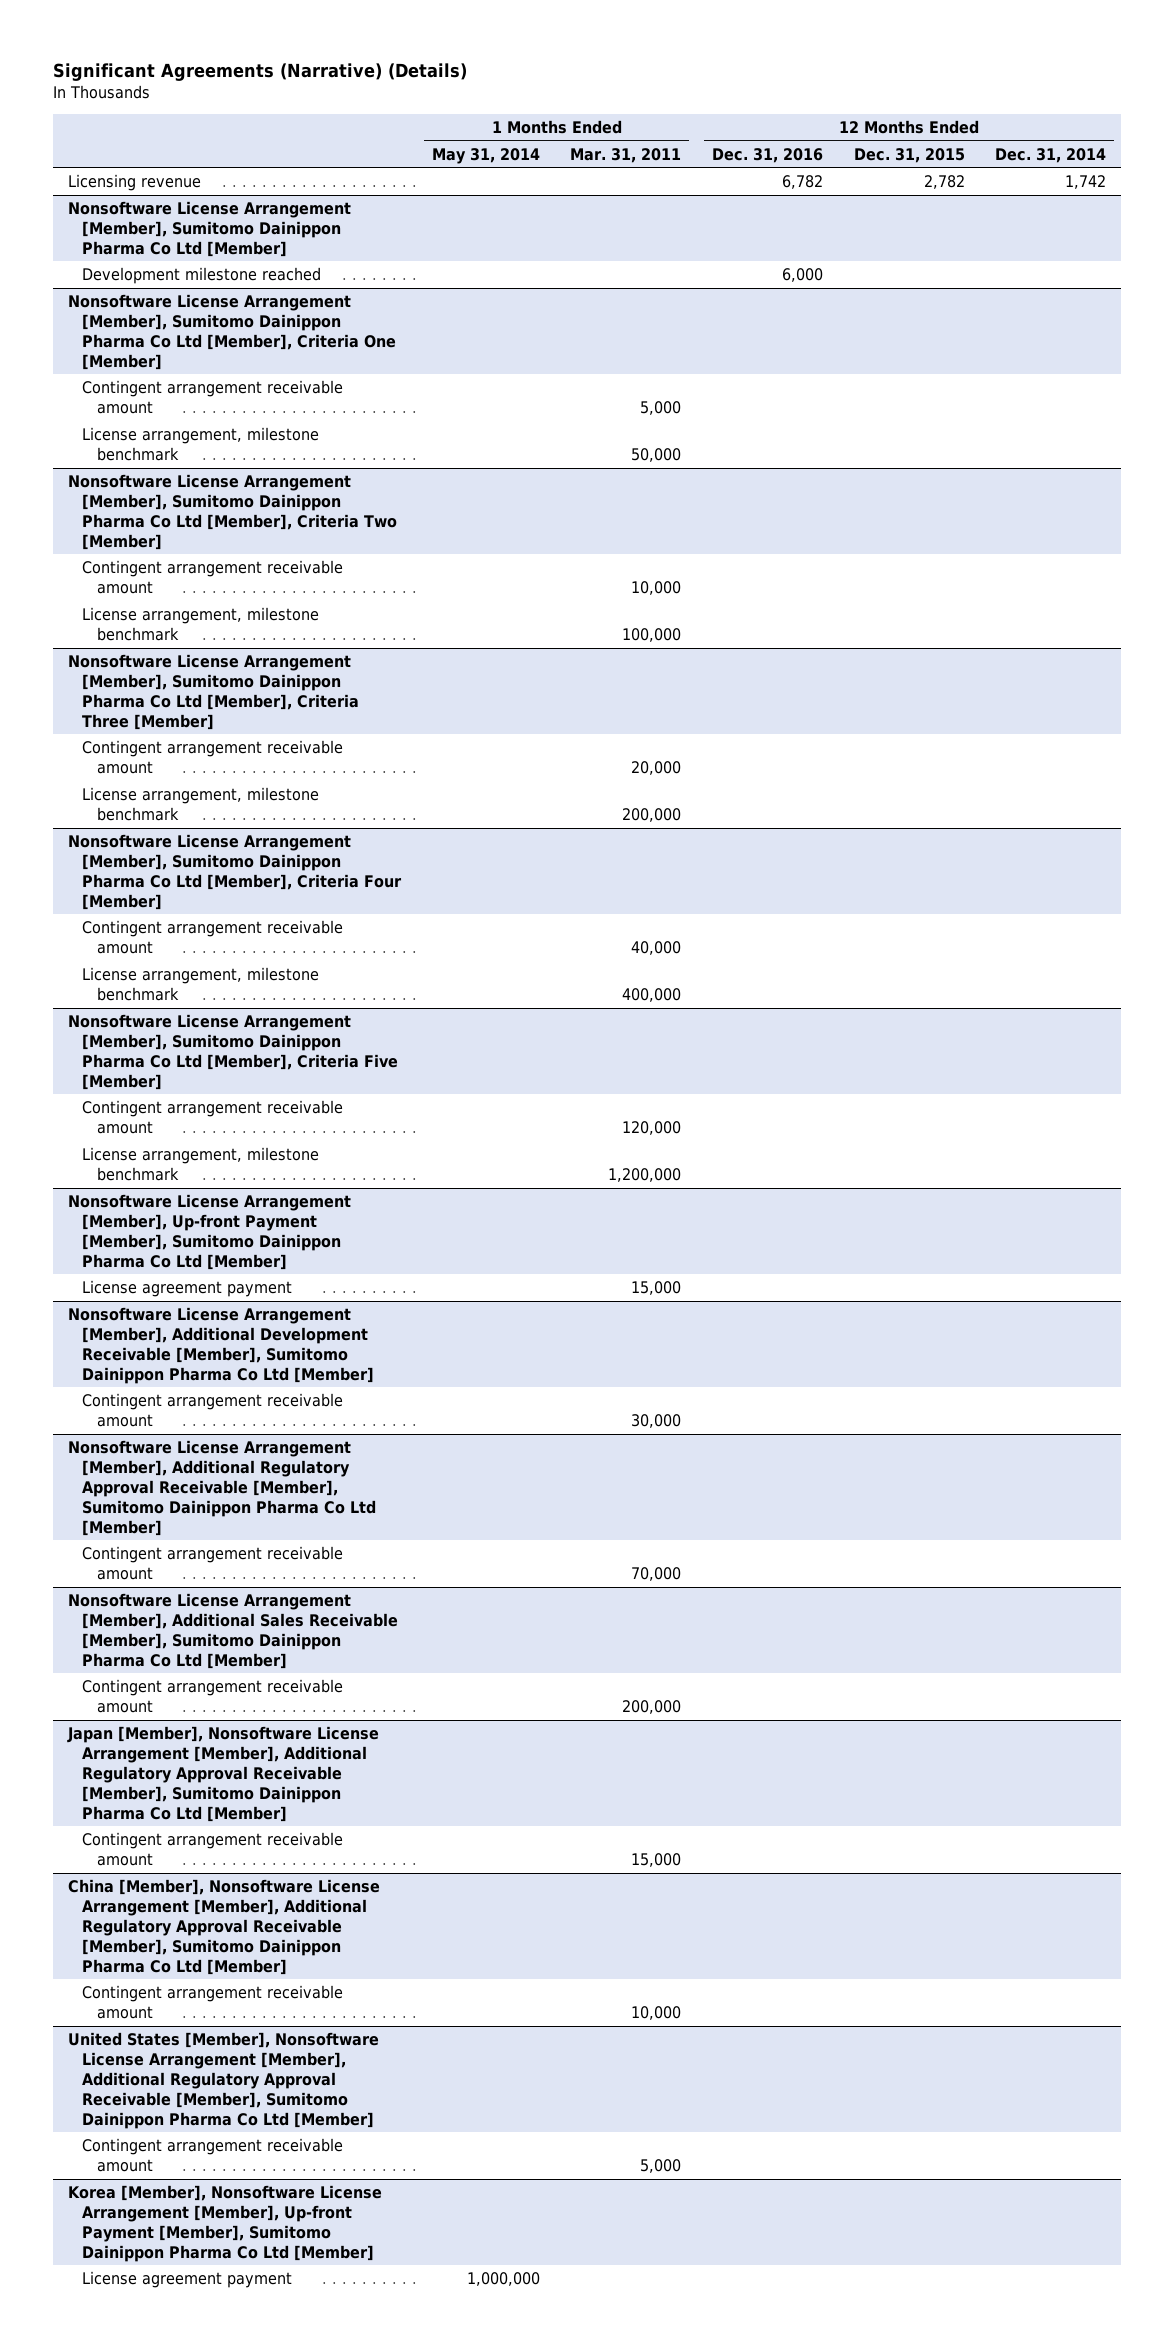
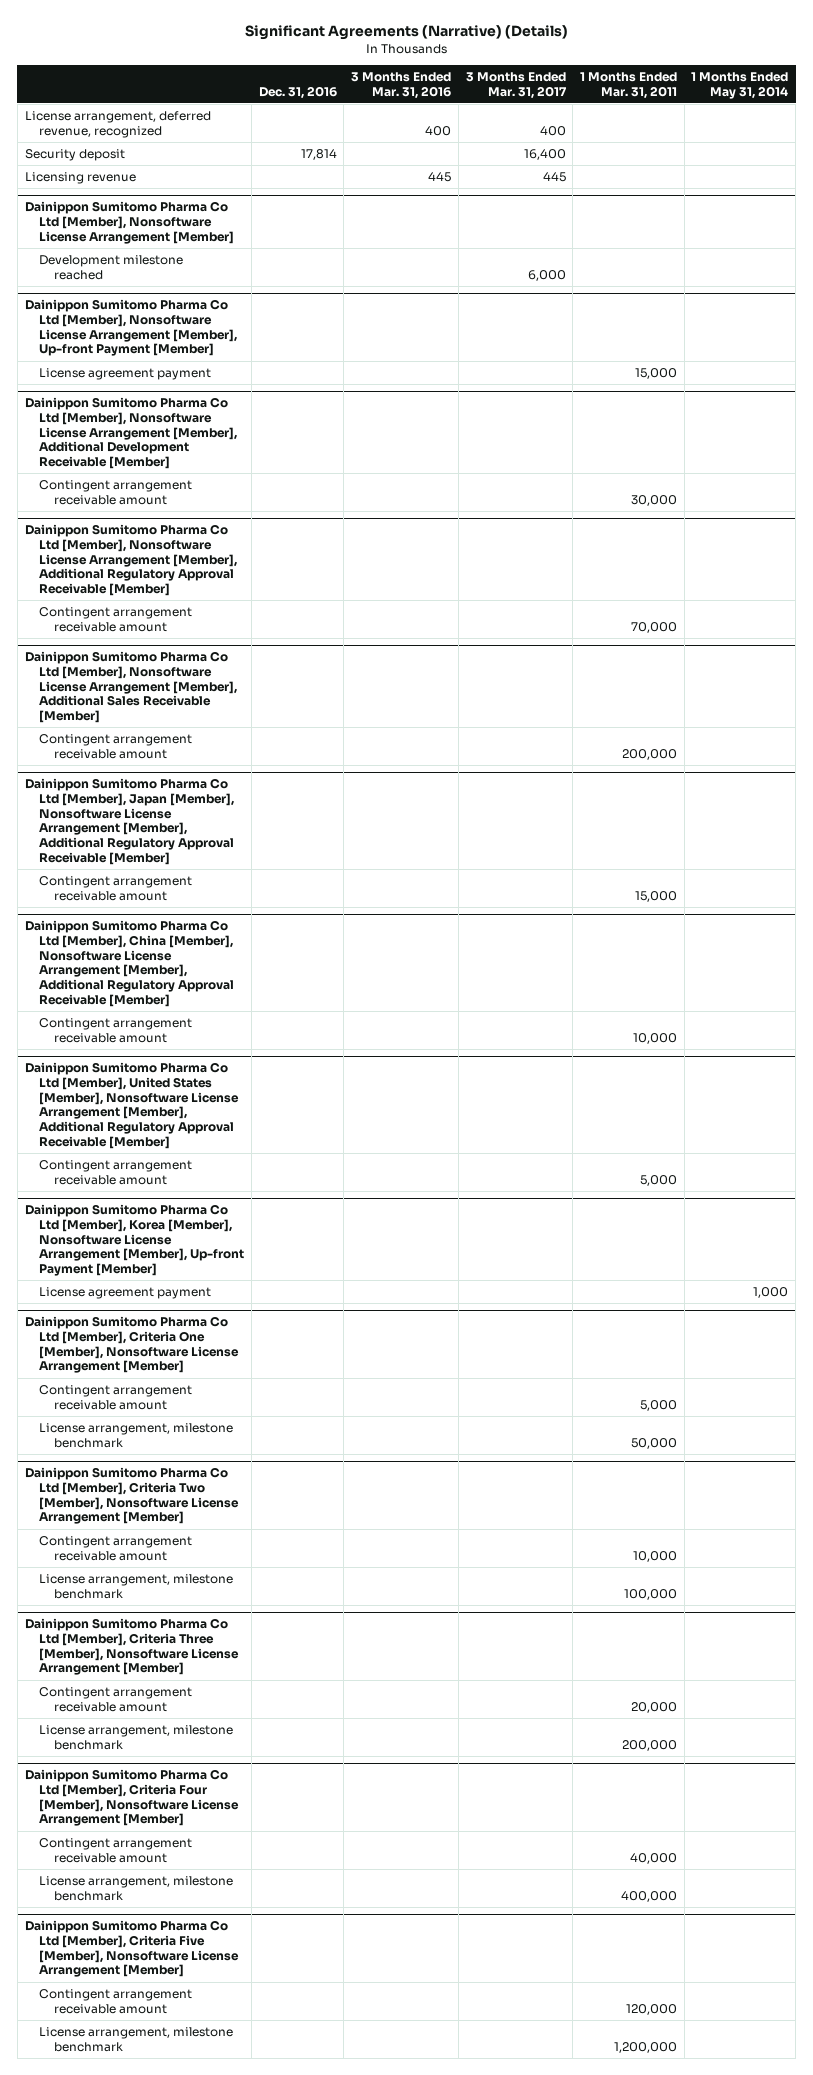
- | 1 Months Ended May 31, 2014 | 1 Months Ended Mar. 31, 2011 | 12 Months Ended Dec. 31, 2016 | 12 Months Ended Dec. 31, 2015 | 12 Months Ended Dec. 31, 2014
+ | Dec. 31, 2016 | 3 Months Ended Mar. 31, 2016 | 3 Months Ended Mar. 31, 2017 | 1 Months Ended Mar. 31, 2011 | 1 Months Ended May 31, 2014
+ License arrangement, deferred revenue, recognized | | 400 | 400 | |
+ Security deposit | 17,814 | | 16,400 | |
- Nonsoftware License Arrangement [Member], Sumitomo Dainippon Pharma Co Ltd [Member]
+ Dainippon Sumitomo Pharma Co Ltd [Member], Nonsoftware License Arrangement [Member]
- Nonsoftware License Arrangement [Member], Sumitomo Dainippon Pharma Co Ltd [Member], Criteria One [Member]
+ Dainippon Sumitomo Pharma Co Ltd [Member], Nonsoftware License Arrangement [Member], Up-front Payment [Member]
+ License agreement payment | | | | 15,000 |
+ Dainippon Sumitomo Pharma Co Ltd [Member], Nonsoftware License Arrangement [Member], Additional Development Receivable [Member]
+ Contingent arrangement receivable amount | | | | 30,000 |
+ Dainippon Sumitomo Pharma Co Ltd [Member], Nonsoftware License Arrangement [Member], Additional Regulatory Approval Receivable [Member]
+ Contingent arrangement receivable amount | | | | 70,000 |
+ Dainippon Sumitomo Pharma Co Ltd [Member], Nonsoftware License Arrangement [Member], Additional Sales Receivable [Member]
+ Contingent arrangement receivable amount | | | | 200,000 |
+ Dainippon Sumitomo Pharma Co Ltd [Member], Japan [Member], Nonsoftware License Arrangement [Member], Additional Regulatory Approval Receivable [Member]
+ Contingent arrangement receivable amount | | | | 15,000 |
+ Dainippon Sumitomo Pharma Co Ltd [Member], China [Member], Nonsoftware License Arrangement [Member], Additional Regulatory Approval Receivable [Member]
+ Contingent arrangement receivable amount | | | | 10,000 |
+ Dainippon Sumitomo Pharma Co Ltd [Member], United States [Member], Nonsoftware License Arrangement [Member], Additional Regulatory Approval Receivable [Member]
+ Dainippon Sumitomo Pharma Co Ltd [Member], Korea [Member], Nonsoftware License Arrangement [Member], Up-front Payment [Member]
+ License agreement payment | | | | | 1,000
+ Dainippon Sumitomo Pharma Co Ltd [Member], Criteria One [Member], Nonsoftware License Arrangement [Member]
+ Contingent arrangement receivable amount | | | | 5,000 |
- Nonsoftware License Arrangement [Member], Sumitomo Dainippon Pharma Co Ltd [Member], Criteria Two [Member]
+ Dainippon Sumitomo Pharma Co Ltd [Member], Criteria Two [Member], Nonsoftware License Arrangement [Member]
- Nonsoftware License Arrangement [Member], Sumitomo Dainippon Pharma Co Ltd [Member], Criteria Three [Member]
+ Dainippon Sumitomo Pharma Co Ltd [Member], Criteria Three [Member], Nonsoftware License Arrangement [Member]
- Nonsoftware License Arrangement [Member], Sumitomo Dainippon Pharma Co Ltd [Member], Criteria Four [Member]
+ Dainippon Sumitomo Pharma Co Ltd [Member], Criteria Four [Member], Nonsoftware License Arrangement [Member]
- Nonsoftware License Arrangement [Member], Sumitomo Dainippon Pharma Co Ltd [Member], Criteria Five [Member]
+ Dainippon Sumitomo Pharma Co Ltd [Member], Criteria Five [Member], Nonsoftware License Arrangement [Member]
- Nonsoftware License Arrangement [Member], Up-front Payment [Member], Sumitomo Dainippon Pharma Co Ltd [Member]
- License agreement payment | | 15,000 | | |
- Nonsoftware License Arrangement [Member], Additional Development Receivable [Member], Sumitomo Dainippon Pharma Co Ltd [Member]
- Contingent arrangement receivable amount | | 30,000 | | |
- Nonsoftware License Arrangement [Member], Additional Regulatory Approval Receivable [Member], Sumitomo Dainippon Pharma Co Ltd [Member]
- Contingent arrangement receivable amount | | 70,000 | | |
- Nonsoftware License Arrangement [Member], Additional Sales Receivable [Member], Sumitomo Dainippon Pharma Co Ltd [Member]
- Contingent arrangement receivable amount | | 200,000 | | |
- Japan [Member], Nonsoftware License Arrangement [Member], Additional Regulatory Approval Receivable [Member], Sumitomo Dainippon Pharma Co Ltd [Member]
- Contingent arrangement receivable amount | | 15,000 | | |
- China [Member], Nonsoftware License Arrangement [Member], Additional Regulatory Approval Receivable [Member], Sumitomo Dainippon Pharma Co Ltd [Member]
- Contingent arrangement receivable amount | | 10,000 | | |
- United States [Member], Nonsoftware License Arrangement [Member], Additional Regulatory Approval Receivable [Member], Sumitomo Dainippon Pharma Co Ltd [Member]
- Contingent arrangement receivable amount | | 5,000 | | |
- Korea [Member], Nonsoftware License Arrangement [Member], Up-front Payment [Member], Sumitomo Dainippon Pharma Co Ltd [Member]
- License agreement payment | 1,000,000 | | | |

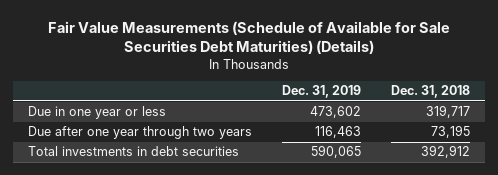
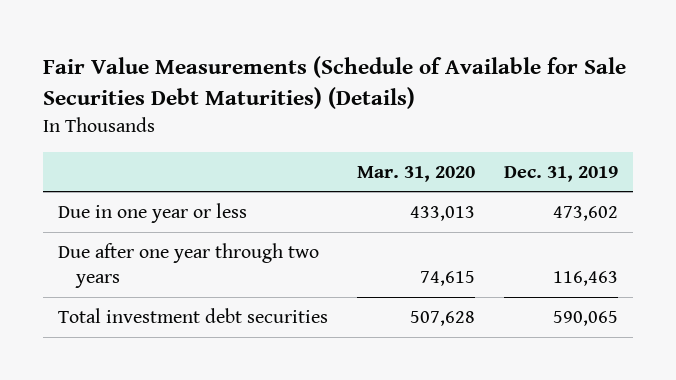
- | Dec. 31, 2019 | Dec. 31, 2018
+ | Mar. 31, 2020 | Dec. 31, 2019
- Total investments in debt securities | 590,065 | 392,912
+ Total investment debt securities | 507,628 | 590,065

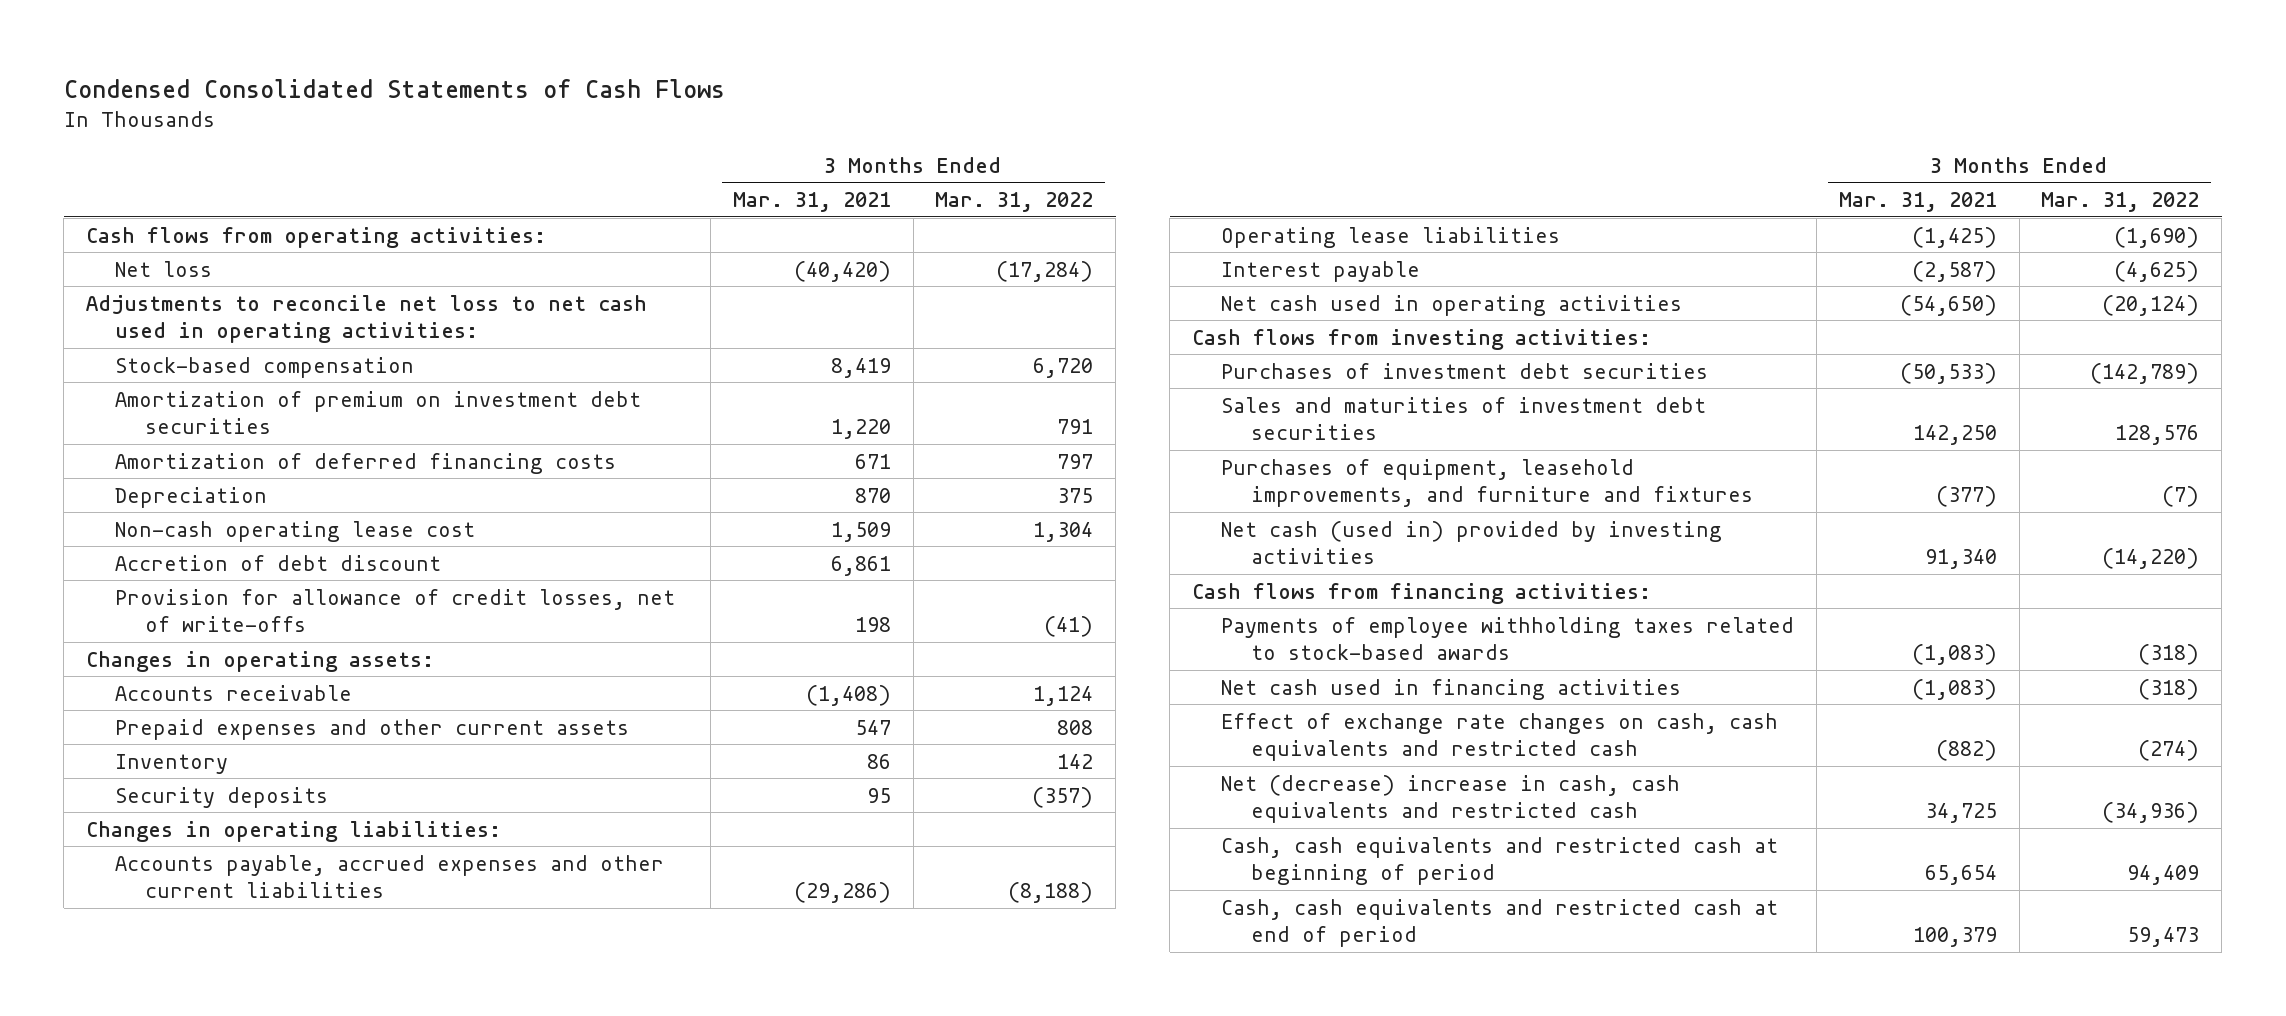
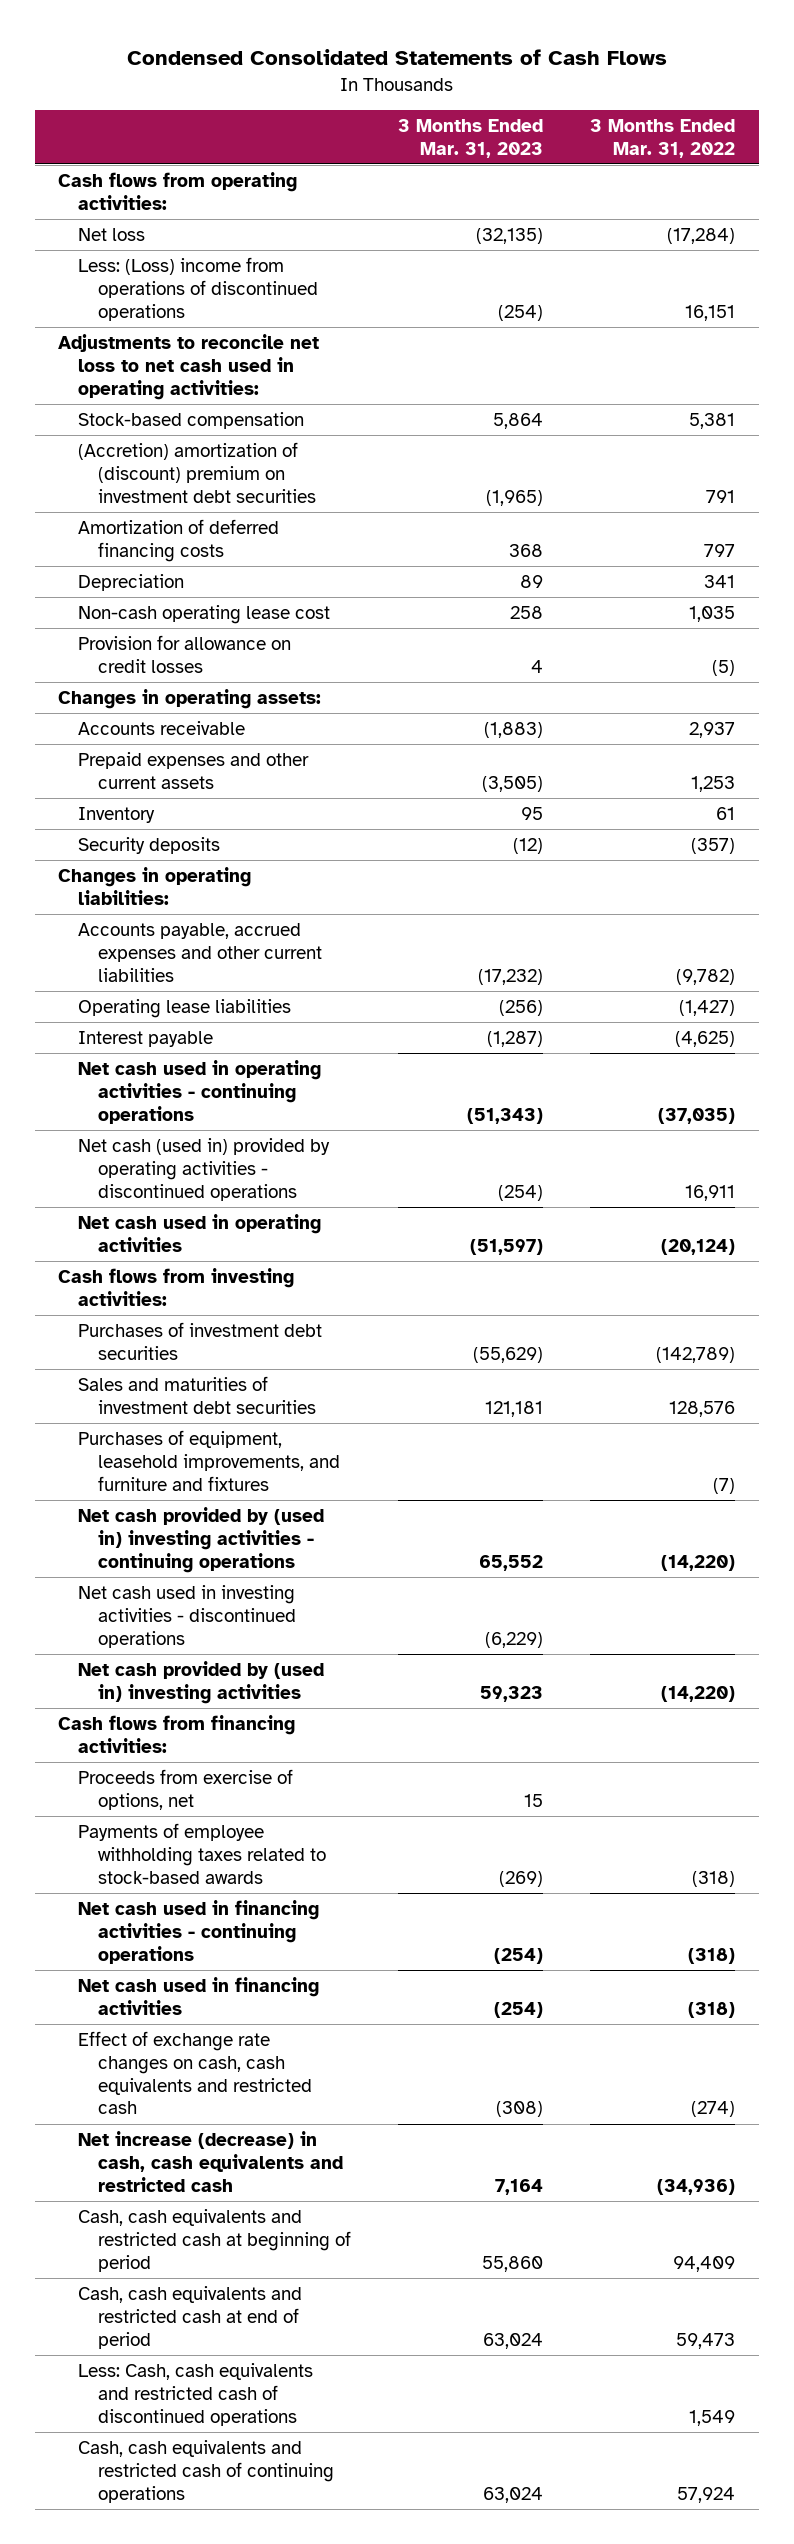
- | 3 Months Ended Mar. 31, 2021 | 3 Months Ended Mar. 31, 2022
+ | 3 Months Ended Mar. 31, 2023 | 3 Months Ended Mar. 31, 2022
+ Less: (Loss) income from operations of discontinued operations | (254) | 16,151
- Stock-based compensation | 8,419 | 6,720
- Amortization of premium on investment debt securities | 1,220 | 791
+ Stock-based compensation | 5,864 | 5,381
+ (Accretion) amortization of (discount) premium on investment debt securities | (1,965) | 791
- Depreciation | 870 | 375
- Non-cash operating lease cost | 1,509 | 1,304
- Accretion of debt discount | 6,861 |
- Provision for allowance of credit losses, net of write-offs | 198 | (41)
+ Depreciation | 89 | 341
+ Non-cash operating lease cost | 258 | 1,035
+ Provision for allowance on credit losses | 4 | (5)
- Accounts receivable | (1,408) | 1,124
- Prepaid expenses and other current assets | 547 | 808
- Inventory | 86 | 142
+ Accounts receivable | (1,883) | 2,937
+ Prepaid expenses and other current assets | (3,505) | 1,253
+ Inventory | 95 | 61
- Accounts payable, accrued expenses and other current liabilities | (29,286) | (8,188)
- Operating lease liabilities | (1,425) | (1,690)
+ Accounts payable, accrued expenses and other current liabilities | (17,232) | (9,782)
+ Operating lease liabilities | (256) | (1,427)
+ Net cash used in operating activities - continuing operations | (51,343) | (37,035)
+ Net cash (used in) provided by operating activities - discontinued operations | (254) | 16,911
- Net cash (used in) provided by investing activities | 91,340 | (14,220)
+ Net cash provided by (used in) investing activities - continuing operations | 65,552 | (14,220)
+ Net cash used in investing activities - discontinued operations | (6,229) |
+ Net cash provided by (used in) investing activities | 59,323 | (14,220)
+ Proceeds from exercise of options, net | 15 |
+ Net cash used in financing activities - continuing operations | (254) | (318)
- Net (decrease) increase in cash, cash equivalents and restricted cash | 34,725 | (34,936)
+ Net increase (decrease) in cash, cash equivalents and restricted cash | 7,164 | (34,936)
+ Less: Cash, cash equivalents and restricted cash of discontinued operations | | 1,549
+ Cash, cash equivalents and restricted cash of continuing operations | 63,024 | 57,924

